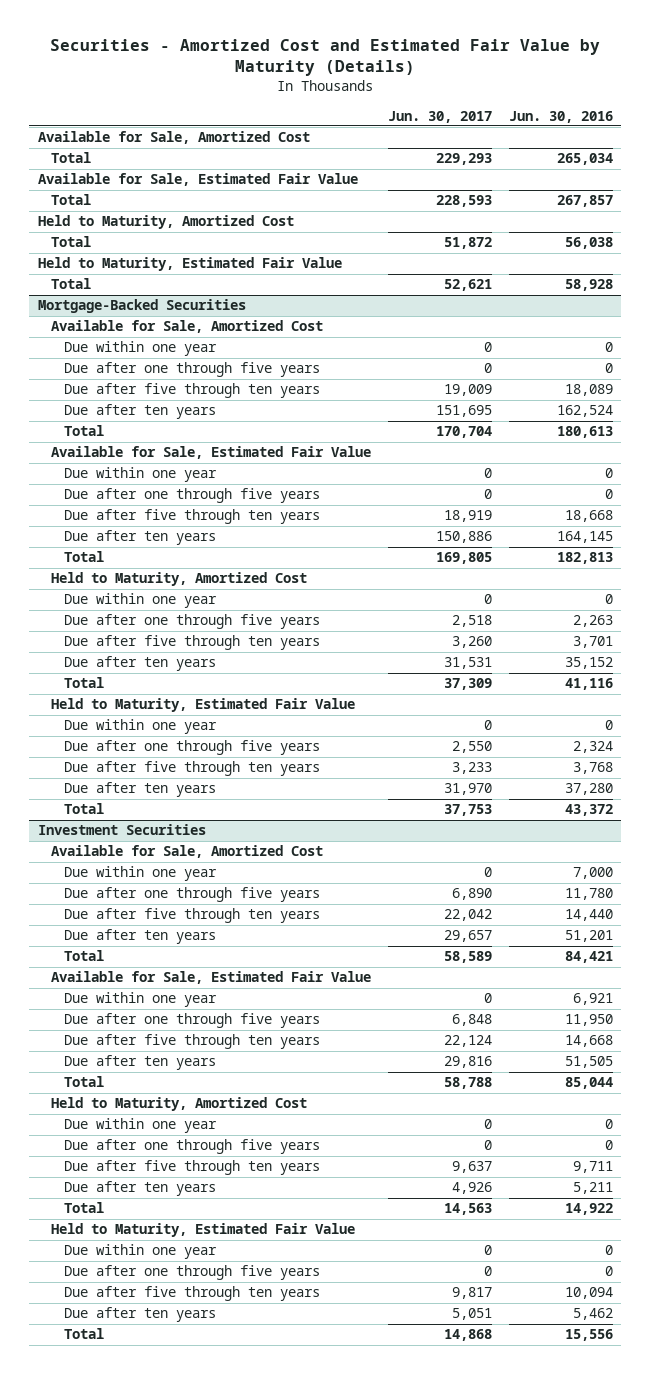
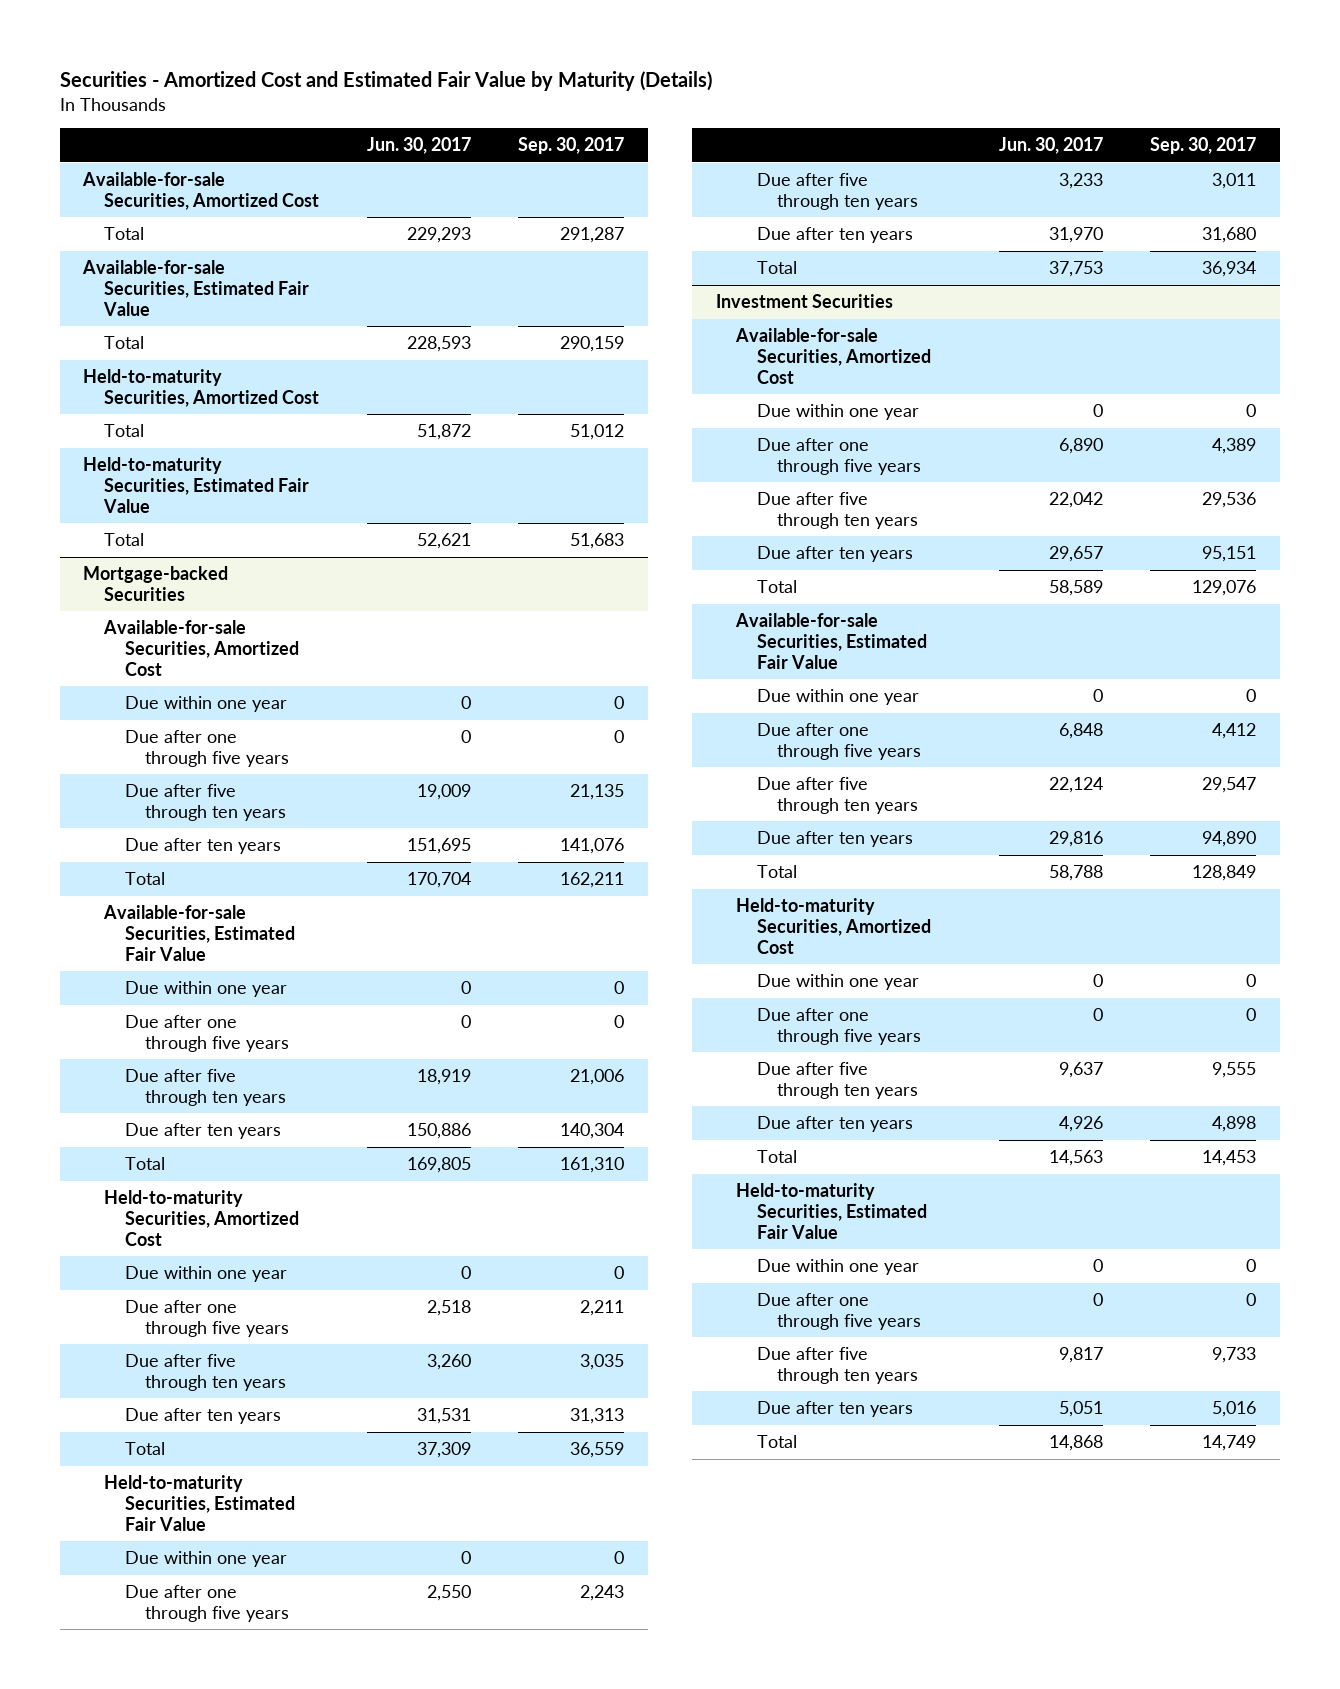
- | Jun. 30, 2017 | Jun. 30, 2016
+ | Jun. 30, 2017 | Sep. 30, 2017
- Available for Sale, Amortized Cost
+ Available-for-sale Securities, Amortized Cost
- Available for Sale, Estimated Fair Value
+ Available-for-sale Securities, Estimated Fair Value
- Held to Maturity, Amortized Cost
+ Held-to-maturity Securities, Amortized Cost
- Held to Maturity, Estimated Fair Value
+ Held-to-maturity Securities, Estimated Fair Value
- Mortgage-Backed Securities
- Available for Sale, Amortized Cost
+ Mortgage-backed Securities
+ Available-for-sale Securities, Amortized Cost
- Available for Sale, Estimated Fair Value
+ Available-for-sale Securities, Estimated Fair Value
- Held to Maturity, Amortized Cost
+ Held-to-maturity Securities, Amortized Cost
- Held to Maturity, Estimated Fair Value
+ Held-to-maturity Securities, Estimated Fair Value
@ Investment Securities
- Available for Sale, Amortized Cost
+ Available-for-sale Securities, Amortized Cost
- Available for Sale, Estimated Fair Value
+ Available-for-sale Securities, Estimated Fair Value
- Held to Maturity, Amortized Cost
+ Held-to-maturity Securities, Amortized Cost
- Held to Maturity, Estimated Fair Value
+ Held-to-maturity Securities, Estimated Fair Value

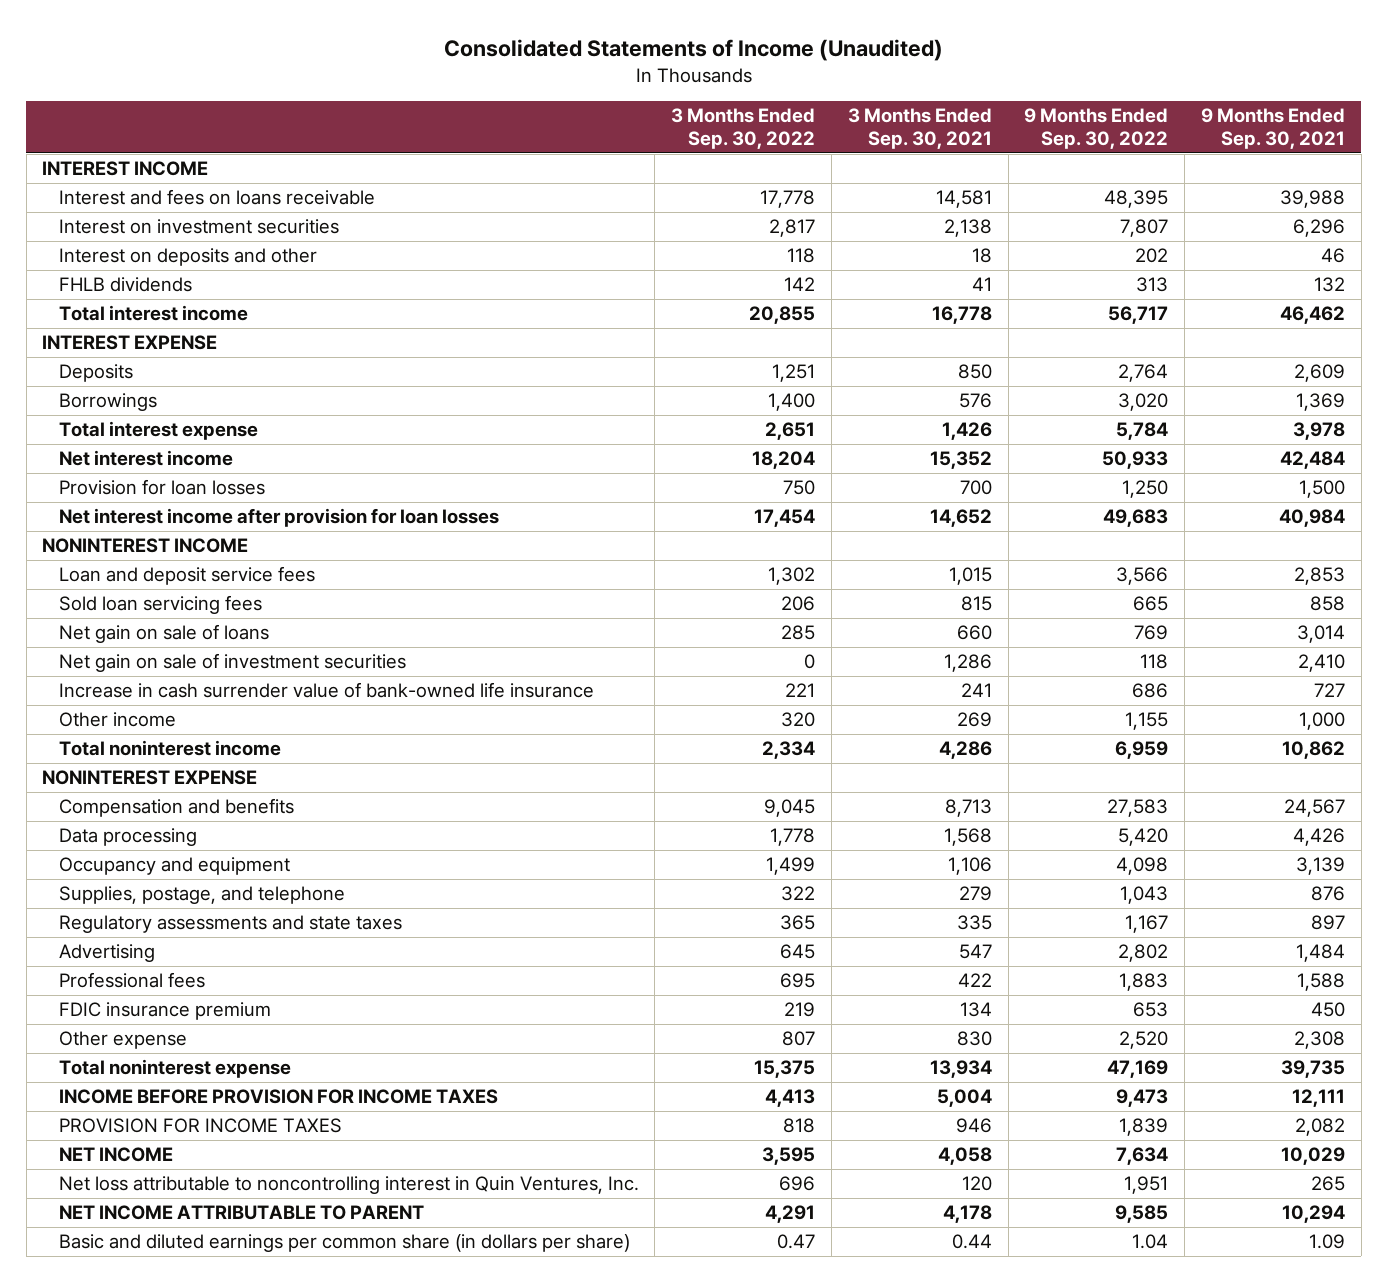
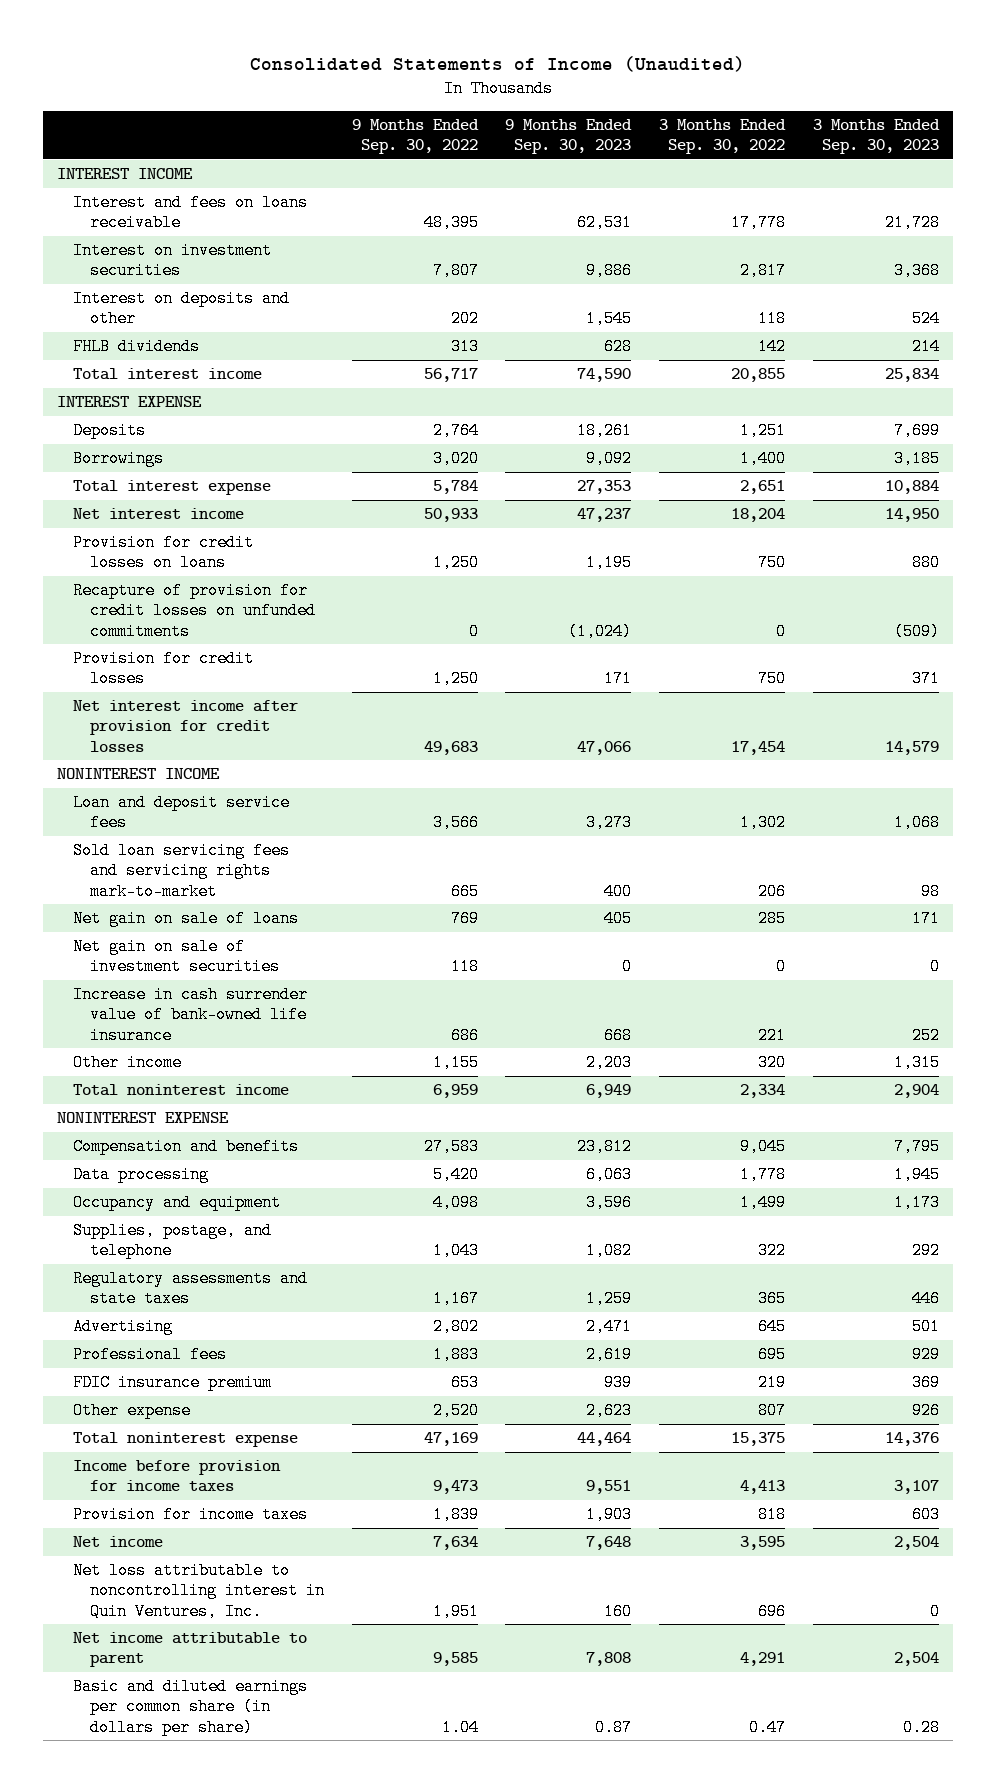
- | 3 Months Ended Sep. 30, 2022 | 3 Months Ended Sep. 30, 2021 | 9 Months Ended Sep. 30, 2022 | 9 Months Ended Sep. 30, 2021
+ | 9 Months Ended Sep. 30, 2022 | 9 Months Ended Sep. 30, 2023 | 3 Months Ended Sep. 30, 2022 | 3 Months Ended Sep. 30, 2023
- Provision for loan losses | 750 | 700 | 1,250 | 1,500
- Net interest income after provision for loan losses | 17,454 | 14,652 | 49,683 | 40,984
+ Provision for credit losses on loans | 1,250 | 1,195 | 750 | 880
+ Recapture of provision for credit losses on unfunded commitments | 0 | (1,024) | 0 | (509)
+ Provision for credit losses | 1,250 | 171 | 750 | 371
+ Net interest income after provision for credit losses | 49,683 | 47,066 | 17,454 | 14,579
- Sold loan servicing fees | 206 | 815 | 665 | 858
+ Sold loan servicing fees and servicing rights mark-to-market | 665 | 400 | 206 | 98
- INCOME BEFORE PROVISION FOR INCOME TAXES | 4,413 | 5,004 | 9,473 | 12,111
- PROVISION FOR INCOME TAXES | 818 | 946 | 1,839 | 2,082
- NET INCOME | 3,595 | 4,058 | 7,634 | 10,029
+ Income before provision for income taxes | 9,473 | 9,551 | 4,413 | 3,107
+ Provision for income taxes | 1,839 | 1,903 | 818 | 603
+ Net income | 7,634 | 7,648 | 3,595 | 2,504
- NET INCOME ATTRIBUTABLE TO PARENT | 4,291 | 4,178 | 9,585 | 10,294
+ Net income attributable to parent | 9,585 | 7,808 | 4,291 | 2,504

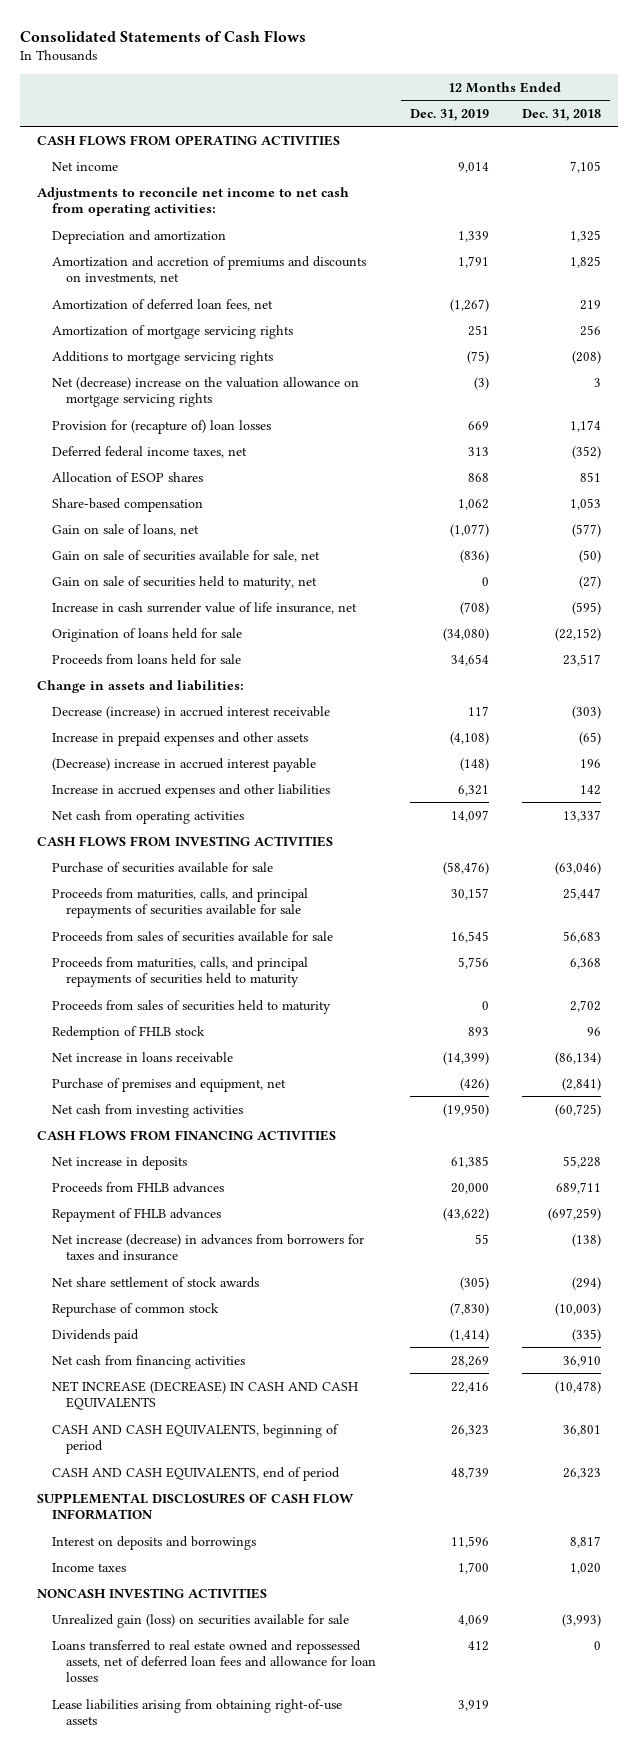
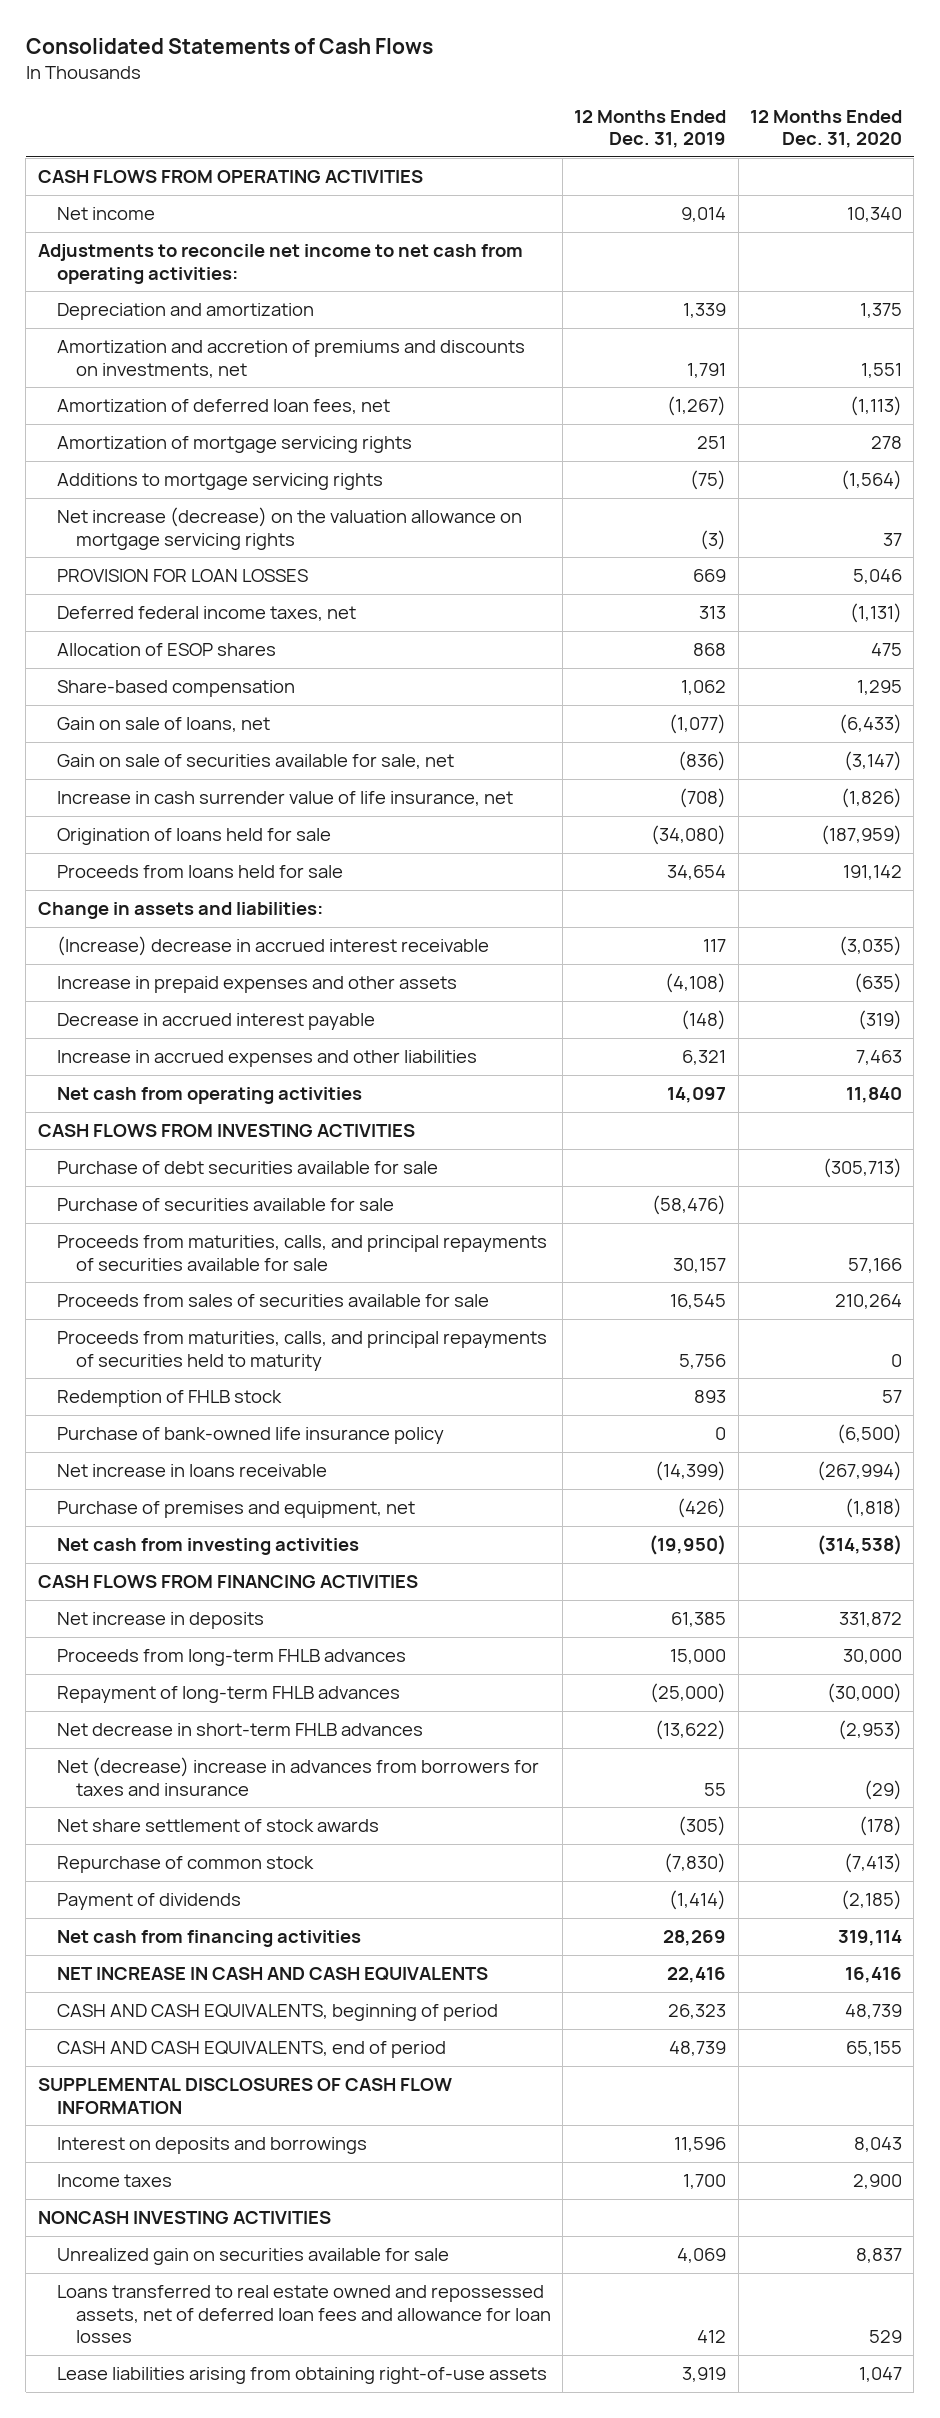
- | 12 Months Ended Dec. 31, 2019 | 12 Months Ended Dec. 31, 2018
+ | 12 Months Ended Dec. 31, 2019 | 12 Months Ended Dec. 31, 2020
- Net (decrease) increase on the valuation allowance on mortgage servicing rights | (3) | 3
- Provision for (recapture of) loan losses | 669 | 1,174
+ Net increase (decrease) on the valuation allowance on mortgage servicing rights | (3) | 37
+ PROVISION FOR LOAN LOSSES | 669 | 5,046
- Gain on sale of securities held to maturity, net | 0 | (27)
- Decrease (increase) in accrued interest receivable | 117 | (303)
+ (Increase) decrease in accrued interest receivable | 117 | (3,035)
- (Decrease) increase in accrued interest payable | (148) | 196
+ Decrease in accrued interest payable | (148) | (319)
+ Purchase of debt securities available for sale | | (305,713)
- Proceeds from sales of securities held to maturity | 0 | 2,702
+ Purchase of bank-owned life insurance policy | 0 | (6,500)
- Proceeds from FHLB advances | 20,000 | 689,711
- Repayment of FHLB advances | (43,622) | (697,259)
- Net increase (decrease) in advances from borrowers for taxes and insurance | 55 | (138)
+ Proceeds from long-term FHLB advances | 15,000 | 30,000
+ Repayment of long-term FHLB advances | (25,000) | (30,000)
+ Net decrease in short-term FHLB advances | (13,622) | (2,953)
+ Net (decrease) increase in advances from borrowers for taxes and insurance | 55 | (29)
- Dividends paid | (1,414) | (335)
+ Payment of dividends | (1,414) | (2,185)
- NET INCREASE (DECREASE) IN CASH AND CASH EQUIVALENTS | 22,416 | (10,478)
+ NET INCREASE IN CASH AND CASH EQUIVALENTS | 22,416 | 16,416
- Unrealized gain (loss) on securities available for sale | 4,069 | (3,993)
+ Unrealized gain on securities available for sale | 4,069 | 8,837

